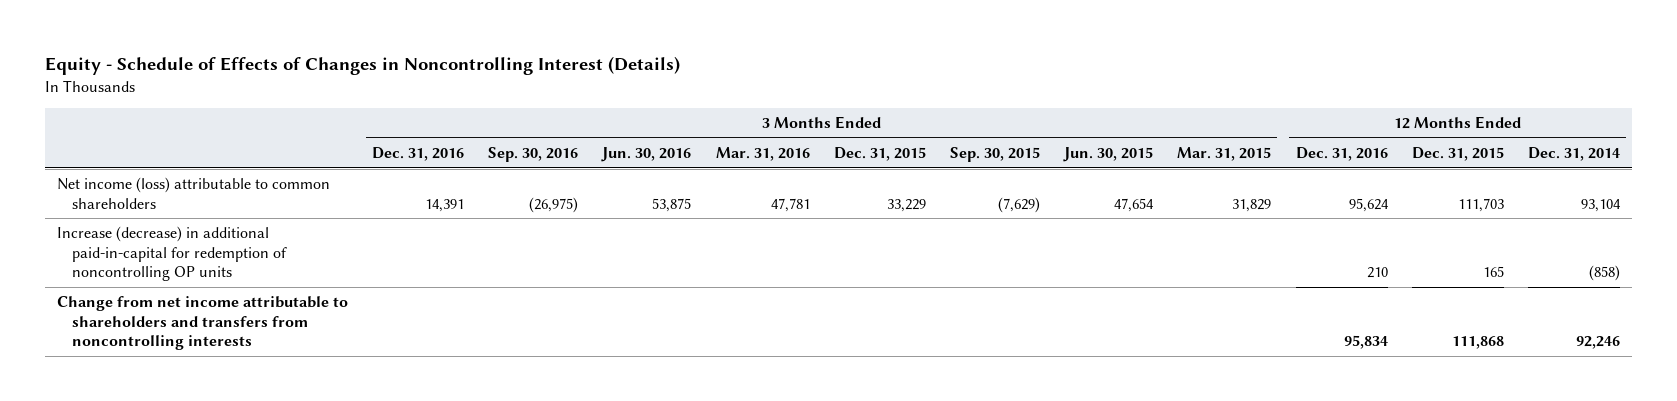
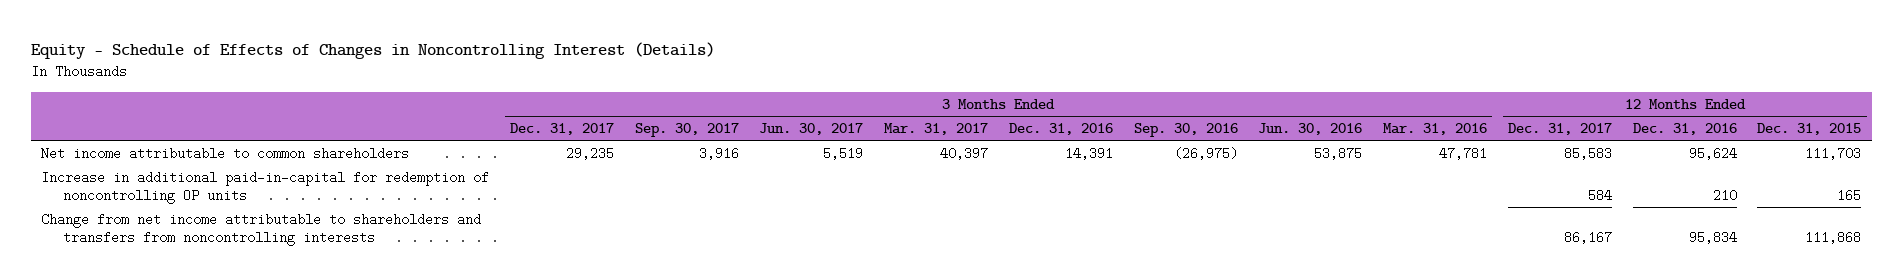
- | 3 Months Ended Dec. 31, 2016 | 3 Months Ended Sep. 30, 2016 | 3 Months Ended Jun. 30, 2016 | 3 Months Ended Mar. 31, 2016 | 3 Months Ended Dec. 31, 2015 | 3 Months Ended Sep. 30, 2015 | 3 Months Ended Jun. 30, 2015 | 3 Months Ended Mar. 31, 2015 | 12 Months Ended Dec. 31, 2016 | 12 Months Ended Dec. 31, 2015 | 12 Months Ended Dec. 31, 2014
+ | 3 Months Ended Dec. 31, 2017 | 3 Months Ended Sep. 30, 2017 | 3 Months Ended Jun. 30, 2017 | 3 Months Ended Mar. 31, 2017 | 3 Months Ended Dec. 31, 2016 | 3 Months Ended Sep. 30, 2016 | 3 Months Ended Jun. 30, 2016 | 3 Months Ended Mar. 31, 2016 | 12 Months Ended Dec. 31, 2017 | 12 Months Ended Dec. 31, 2016 | 12 Months Ended Dec. 31, 2015
- Net income (loss) attributable to common shareholders | 14,391 | (26,975) | 53,875 | 47,781 | 33,229 | (7,629) | 47,654 | 31,829 | 95,624 | 111,703 | 93,104
- Increase (decrease) in additional paid-in-capital for redemption of noncontrolling OP units | | | | | | | | | 210 | 165 | (858)
+ Net income attributable to common shareholders | 29,235 | 3,916 | 5,519 | 40,397 | 14,391 | (26,975) | 53,875 | 47,781 | 85,583 | 95,624 | 111,703
+ Increase in additional paid-in-capital for redemption of noncontrolling OP units | | | | | | | | | 584 | 210 | 165

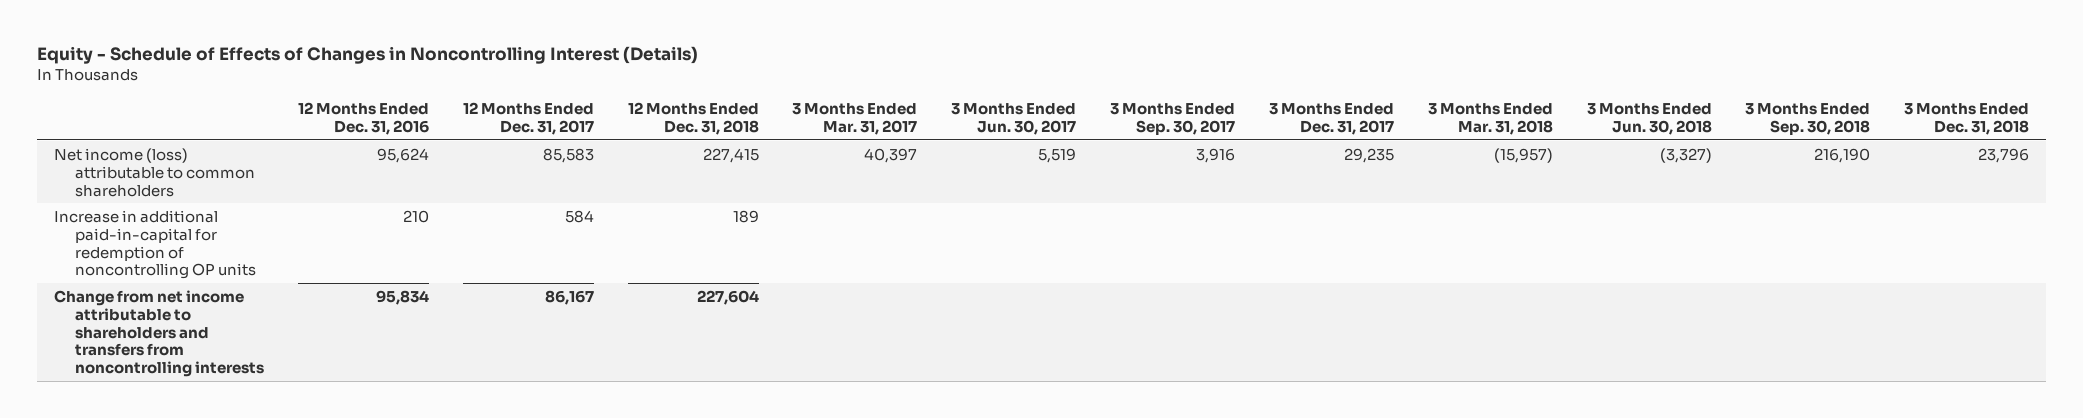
- | 3 Months Ended Dec. 31, 2017 | 3 Months Ended Sep. 30, 2017 | 3 Months Ended Jun. 30, 2017 | 3 Months Ended Mar. 31, 2017 | 3 Months Ended Dec. 31, 2016 | 3 Months Ended Sep. 30, 2016 | 3 Months Ended Jun. 30, 2016 | 3 Months Ended Mar. 31, 2016 | 12 Months Ended Dec. 31, 2017 | 12 Months Ended Dec. 31, 2016 | 12 Months Ended Dec. 31, 2015
+ | 12 Months Ended Dec. 31, 2016 | 12 Months Ended Dec. 31, 2017 | 12 Months Ended Dec. 31, 2018 | 3 Months Ended Mar. 31, 2017 | 3 Months Ended Jun. 30, 2017 | 3 Months Ended Sep. 30, 2017 | 3 Months Ended Dec. 31, 2017 | 3 Months Ended Mar. 31, 2018 | 3 Months Ended Jun. 30, 2018 | 3 Months Ended Sep. 30, 2018 | 3 Months Ended Dec. 31, 2018
- Net income attributable to common shareholders | 29,235 | 3,916 | 5,519 | 40,397 | 14,391 | (26,975) | 53,875 | 47,781 | 85,583 | 95,624 | 111,703
+ Net income (loss) attributable to common shareholders | 95,624 | 85,583 | 227,415 | 40,397 | 5,519 | 3,916 | 29,235 | (15,957) | (3,327) | 216,190 | 23,796

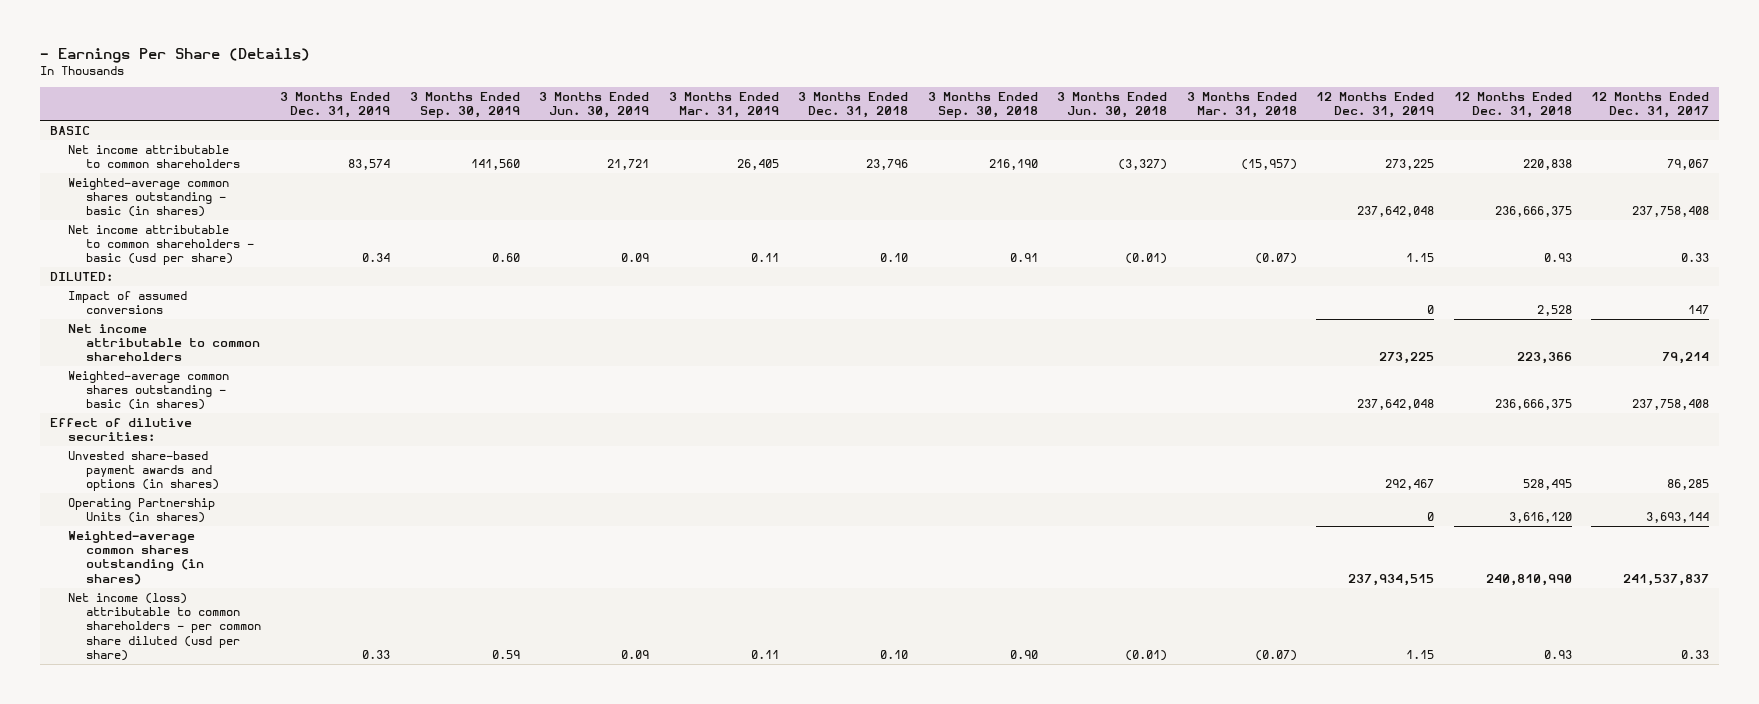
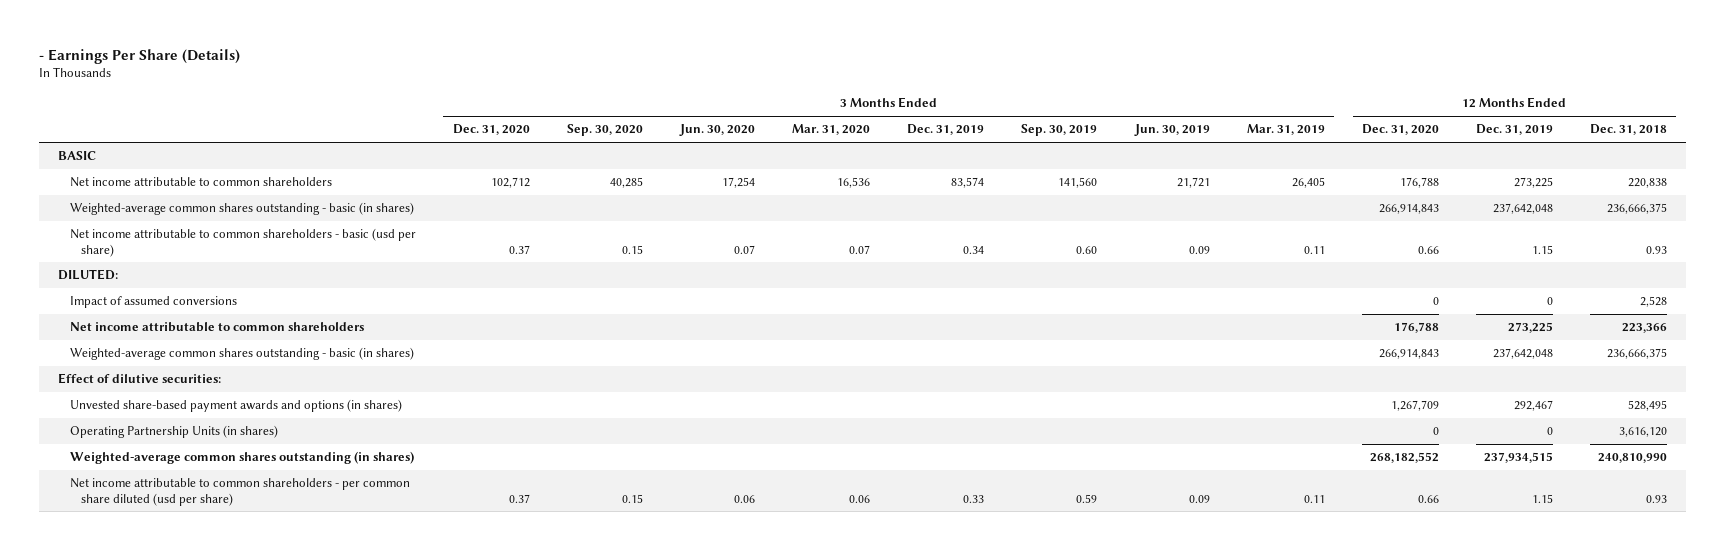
- | 3 Months Ended Dec. 31, 2019 | 3 Months Ended Sep. 30, 2019 | 3 Months Ended Jun. 30, 2019 | 3 Months Ended Mar. 31, 2019 | 3 Months Ended Dec. 31, 2018 | 3 Months Ended Sep. 30, 2018 | 3 Months Ended Jun. 30, 2018 | 3 Months Ended Mar. 31, 2018 | 12 Months Ended Dec. 31, 2019 | 12 Months Ended Dec. 31, 2018 | 12 Months Ended Dec. 31, 2017
+ | 3 Months Ended Dec. 31, 2020 | 3 Months Ended Sep. 30, 2020 | 3 Months Ended Jun. 30, 2020 | 3 Months Ended Mar. 31, 2020 | 3 Months Ended Dec. 31, 2019 | 3 Months Ended Sep. 30, 2019 | 3 Months Ended Jun. 30, 2019 | 3 Months Ended Mar. 31, 2019 | 12 Months Ended Dec. 31, 2020 | 12 Months Ended Dec. 31, 2019 | 12 Months Ended Dec. 31, 2018
- Net income (loss) attributable to common shareholders - per common share diluted (usd per share) | 0.33 | 0.59 | 0.09 | 0.11 | 0.10 | 0.90 | (0.01) | (0.07) | 1.15 | 0.93 | 0.33
+ Net income attributable to common shareholders - per common share diluted (usd per share) | 0.37 | 0.15 | 0.06 | 0.06 | 0.33 | 0.59 | 0.09 | 0.11 | 0.66 | 1.15 | 0.93

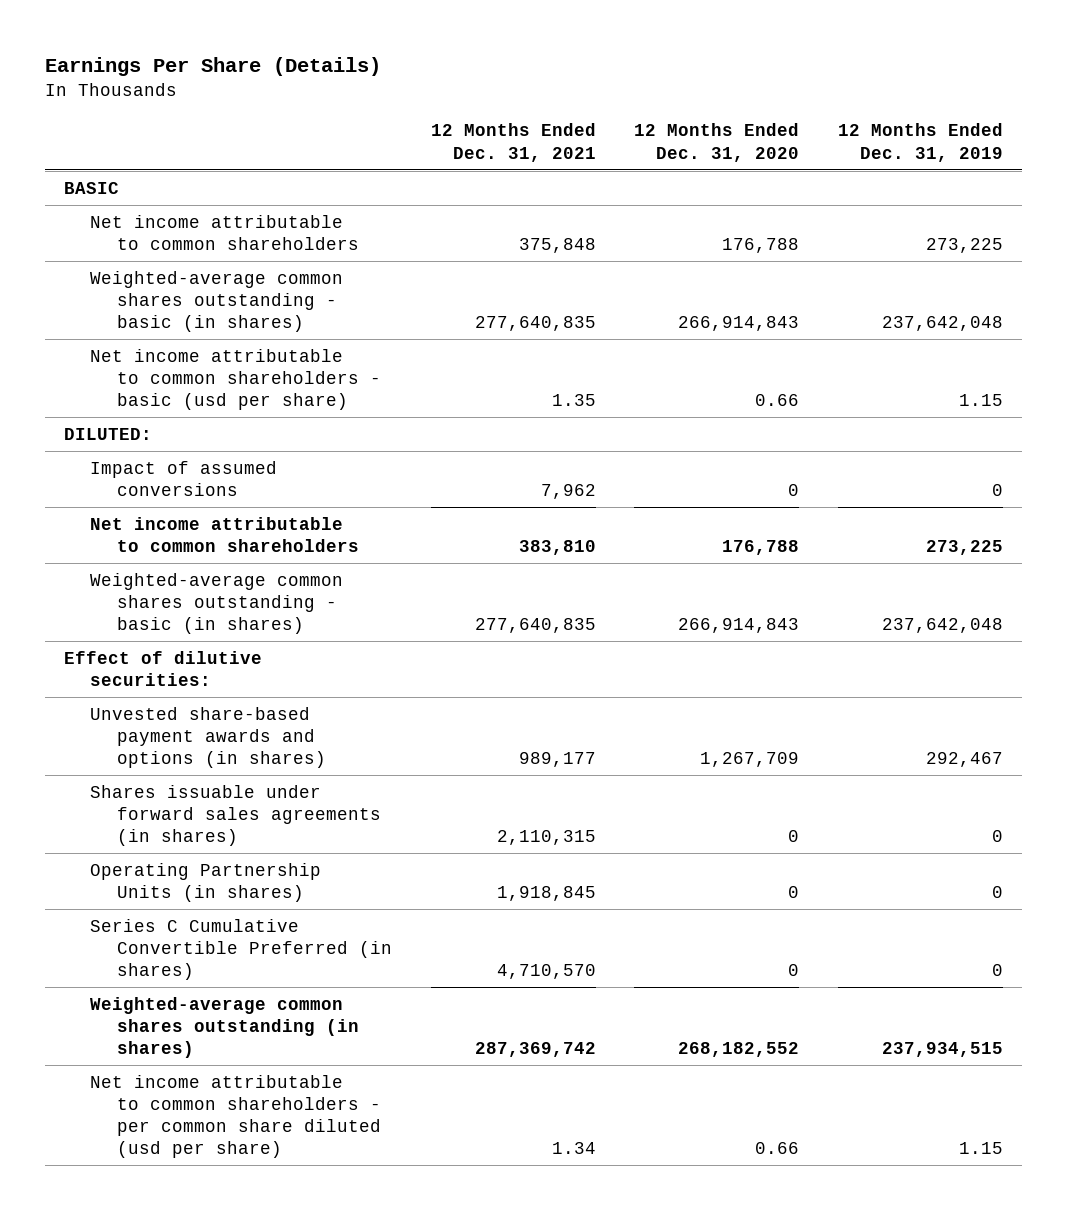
- - Earnings Per Share (Details)
+ Earnings Per Share (Details)
- | 3 Months Ended Dec. 31, 2020 | 3 Months Ended Sep. 30, 2020 | 3 Months Ended Jun. 30, 2020 | 3 Months Ended Mar. 31, 2020 | 3 Months Ended Dec. 31, 2019 | 3 Months Ended Sep. 30, 2019 | 3 Months Ended Jun. 30, 2019 | 3 Months Ended Mar. 31, 2019 | 12 Months Ended Dec. 31, 2020 | 12 Months Ended Dec. 31, 2019 | 12 Months Ended Dec. 31, 2018
+ | 12 Months Ended Dec. 31, 2021 | 12 Months Ended Dec. 31, 2020 | 12 Months Ended Dec. 31, 2019
+ Shares issuable under forward sales agreements (in shares) | 2,110,315 | 0 | 0
+ Series C Cumulative Convertible Preferred (in shares) | 4,710,570 | 0 | 0

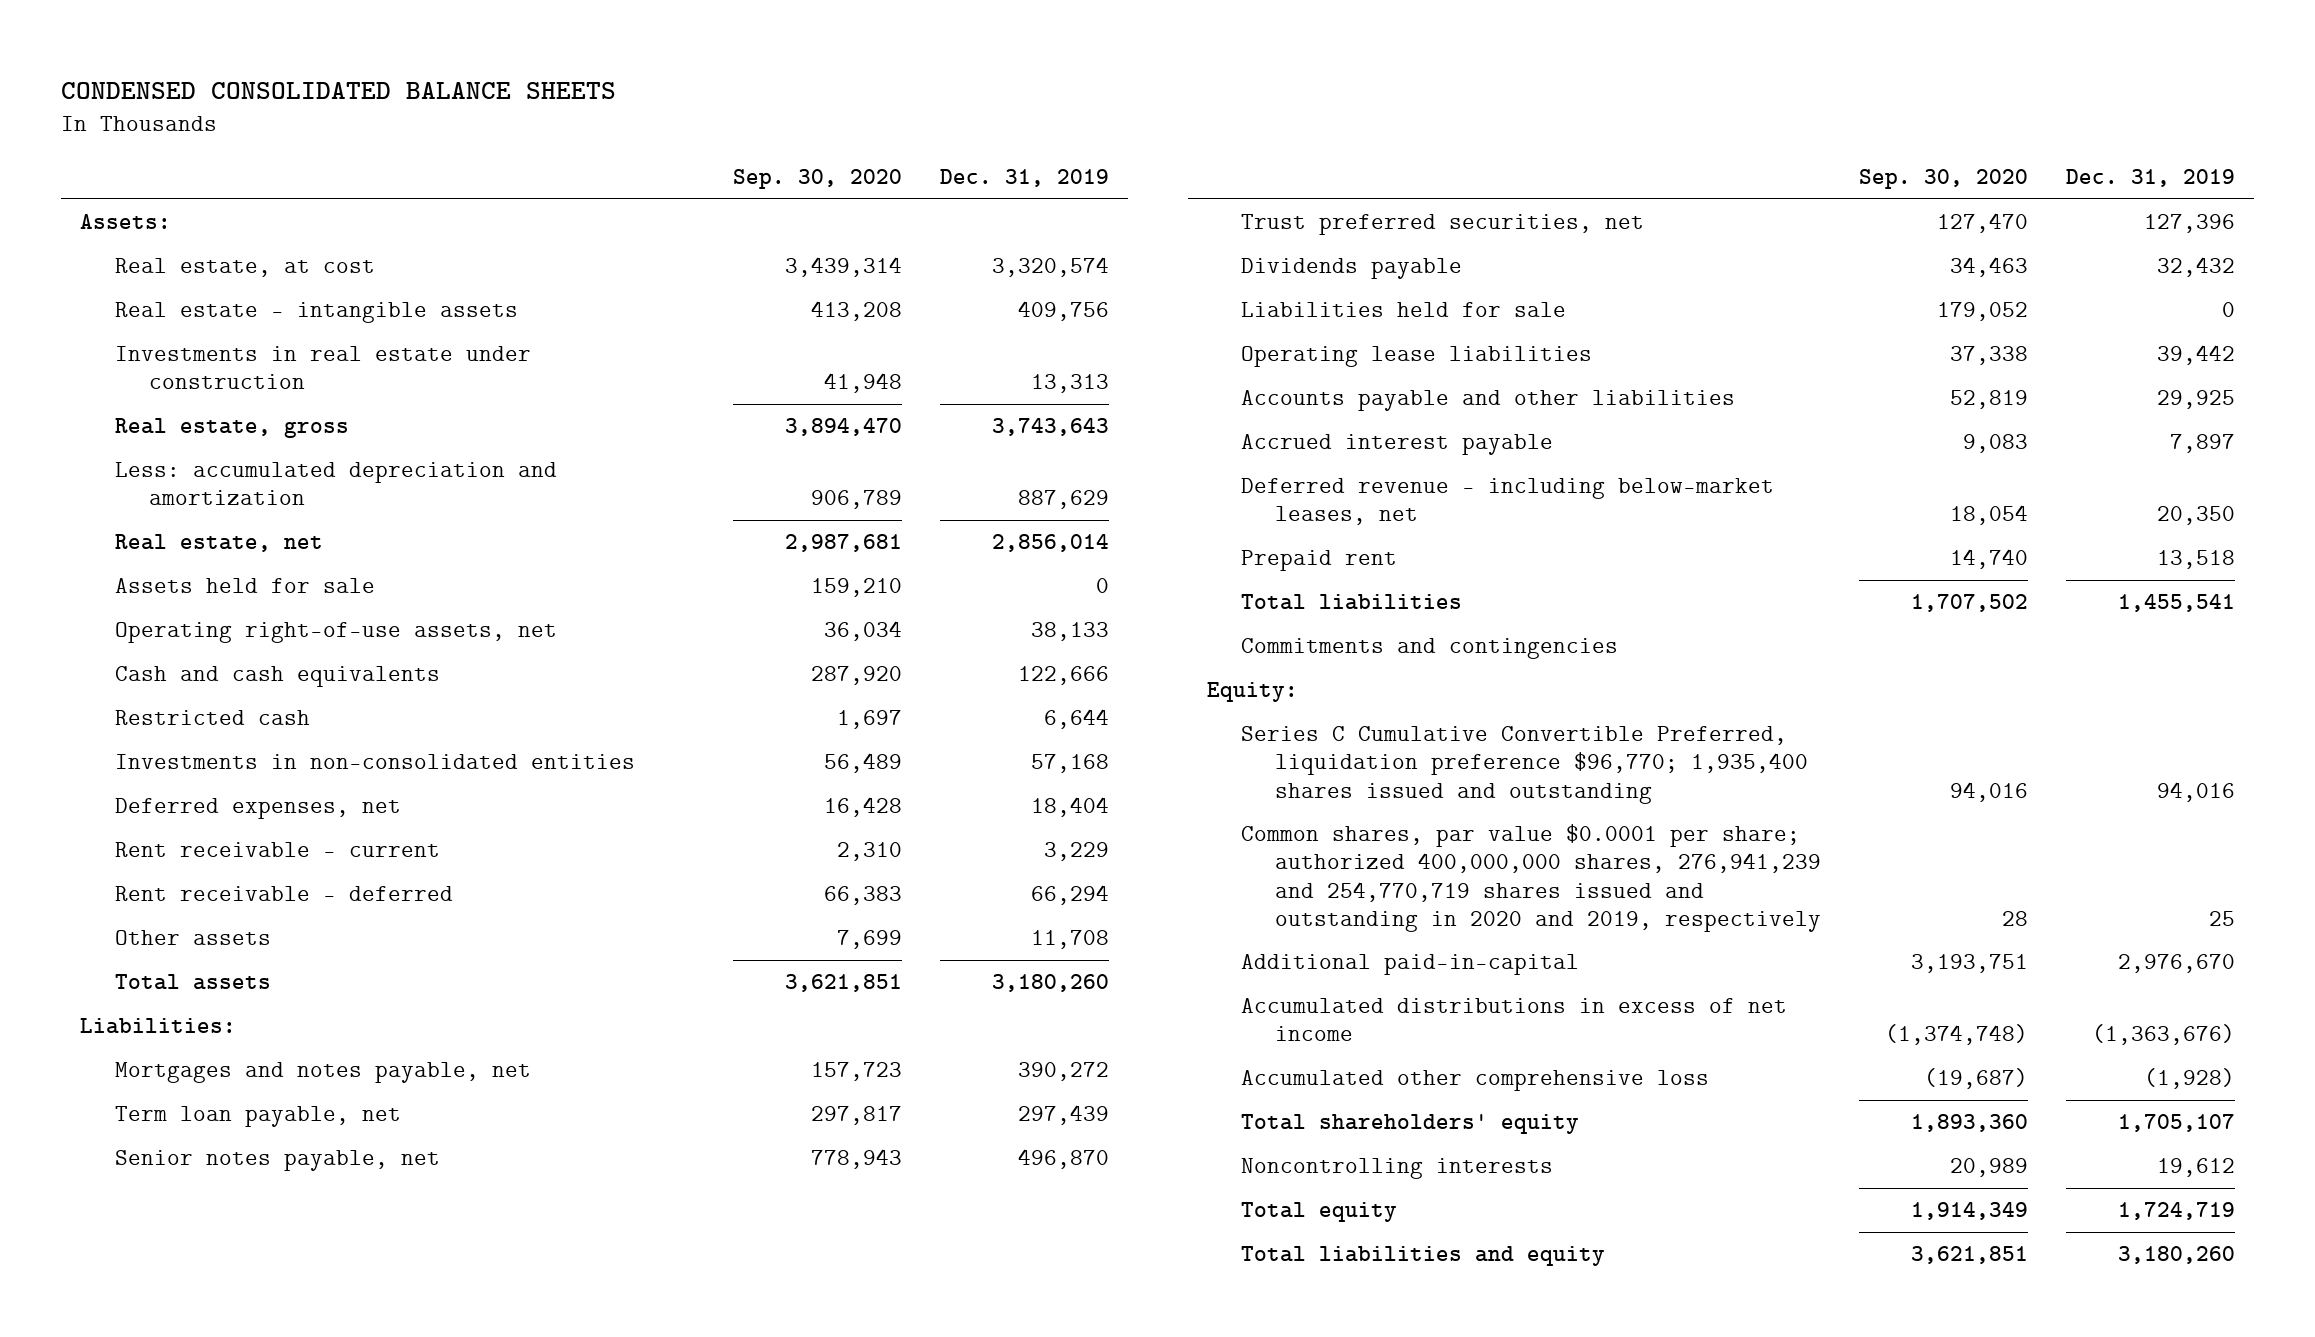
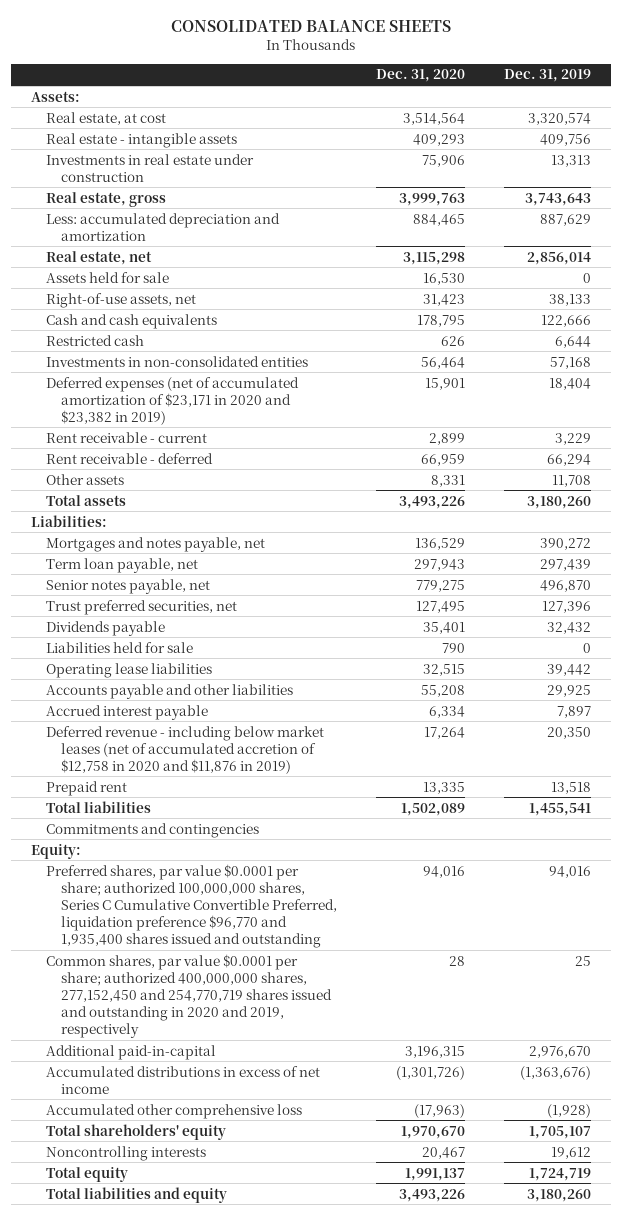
- CONDENSED CONSOLIDATED BALANCE SHEETS
+ CONSOLIDATED BALANCE SHEETS
- | Sep. 30, 2020 | Dec. 31, 2019
+ | Dec. 31, 2020 | Dec. 31, 2019
- Operating right-of-use assets, net | 36,034 | 38,133
+ Right-of-use assets, net | 31,423 | 38,133
- Deferred expenses, net | 16,428 | 18,404
+ Deferred expenses (net of accumulated amortization of $23,171 in 2020 and $23,382 in 2019) | 15,901 | 18,404
- Deferred revenue - including below-market leases, net | 18,054 | 20,350
+ Deferred revenue - including below market leases (net of accumulated accretion of $12,758 in 2020 and $11,876 in 2019) | 17,264 | 20,350
- Series C Cumulative Convertible Preferred, liquidation preference $96,770; 1,935,400 shares issued and outstanding | 94,016 | 94,016
- Common shares, par value $0.0001 per share; authorized 400,000,000 shares, 276,941,239 and 254,770,719 shares issued and outstanding in 2020 and 2019, respectively | 28 | 25
+ Preferred shares, par value $0.0001 per share; authorized 100,000,000 shares, Series C Cumulative Convertible Preferred, liquidation preference $96,770 and 1,935,400 shares issued and outstanding | 94,016 | 94,016
+ Common shares, par value $0.0001 per share; authorized 400,000,000 shares, 277,152,450 and 254,770,719 shares issued and outstanding in 2020 and 2019, respectively | 28 | 25

